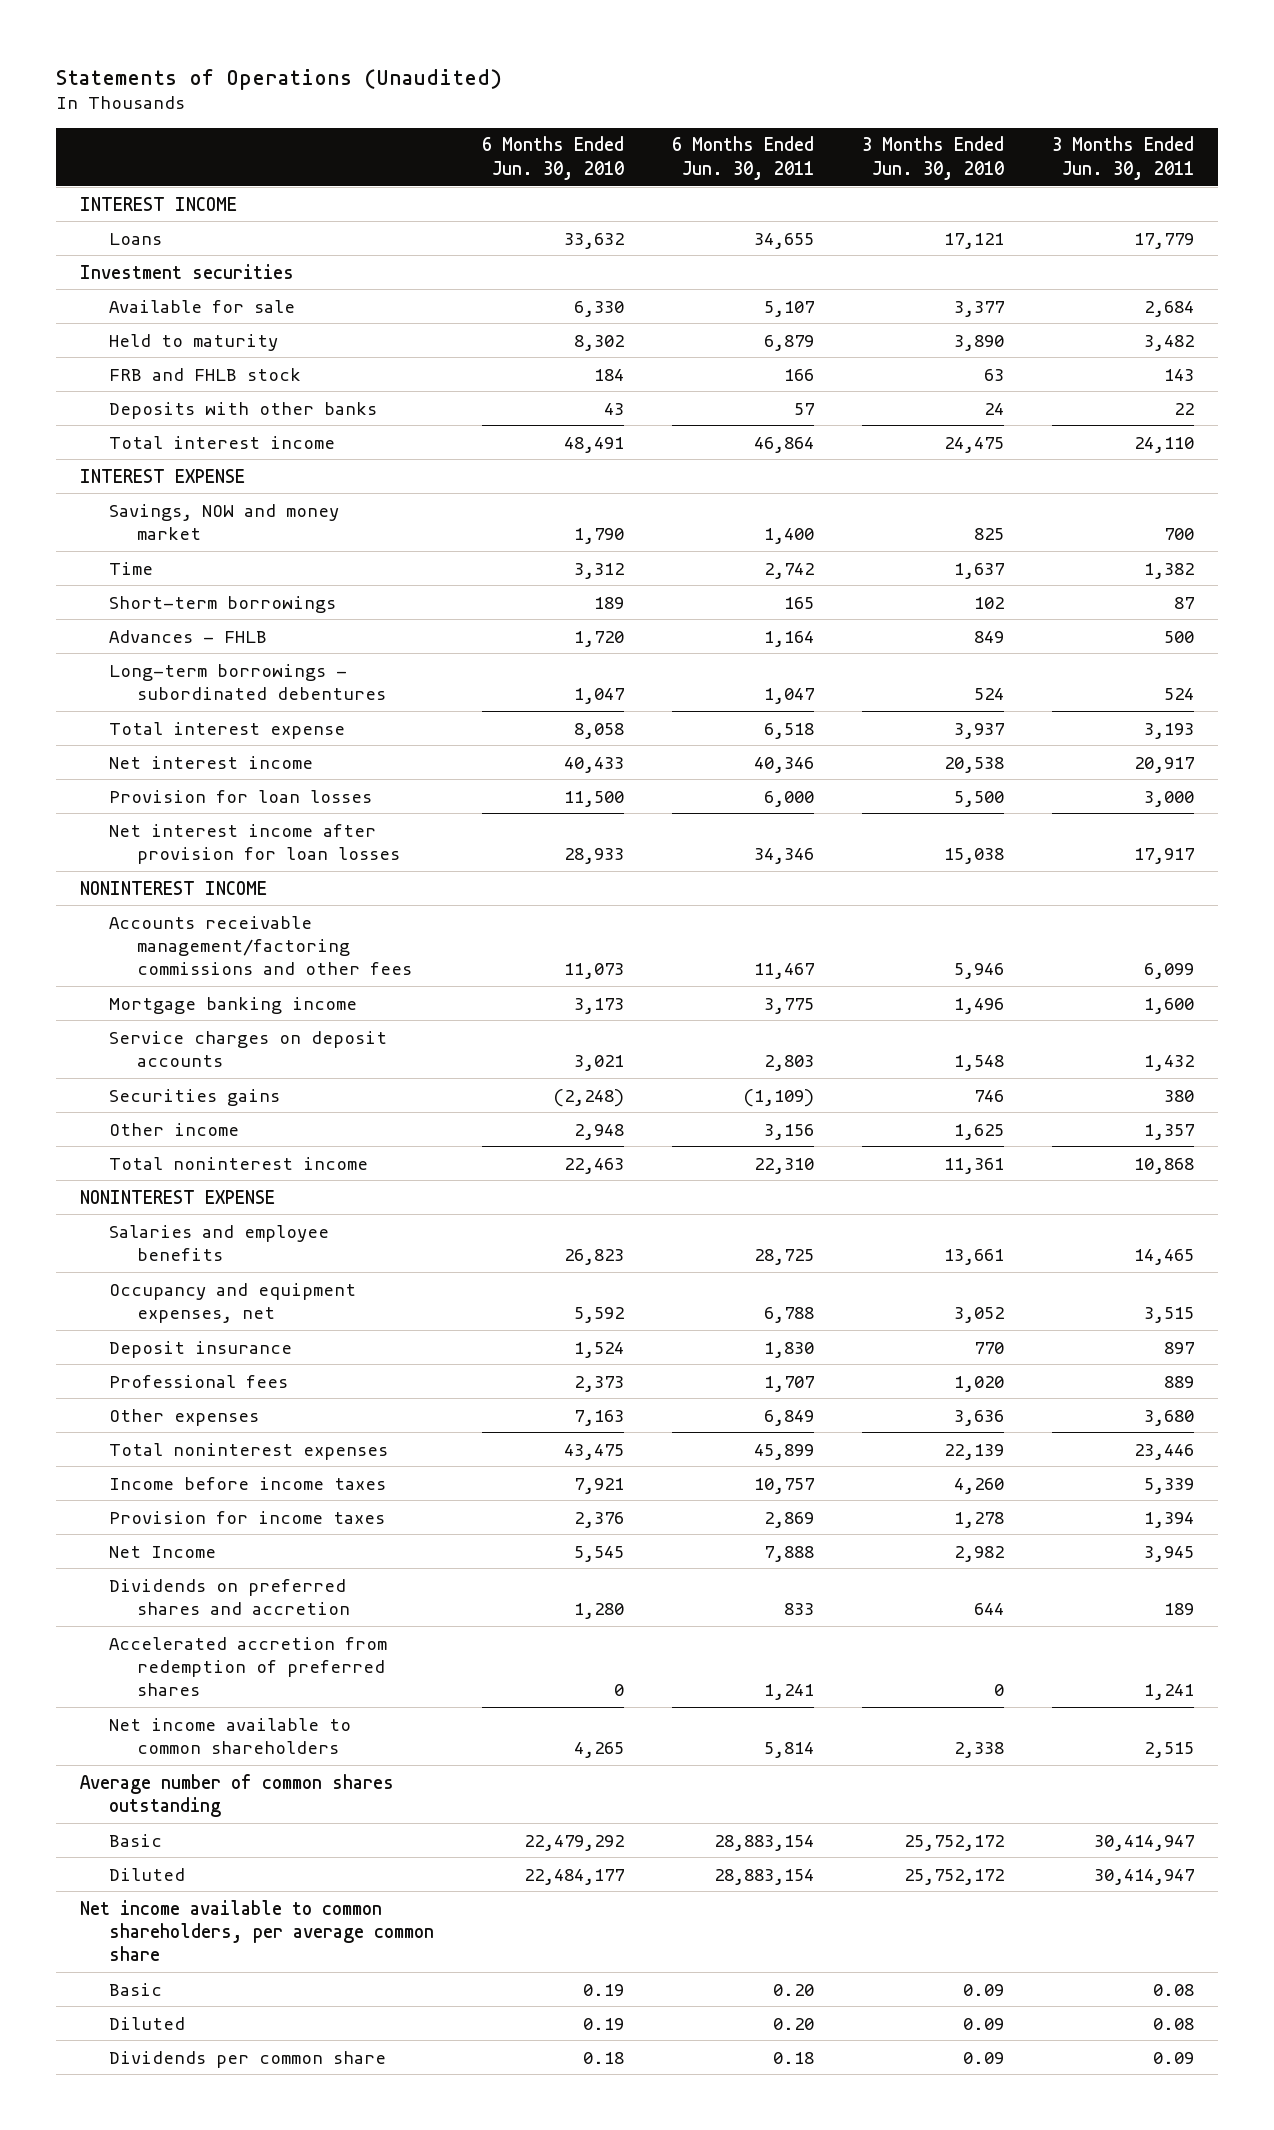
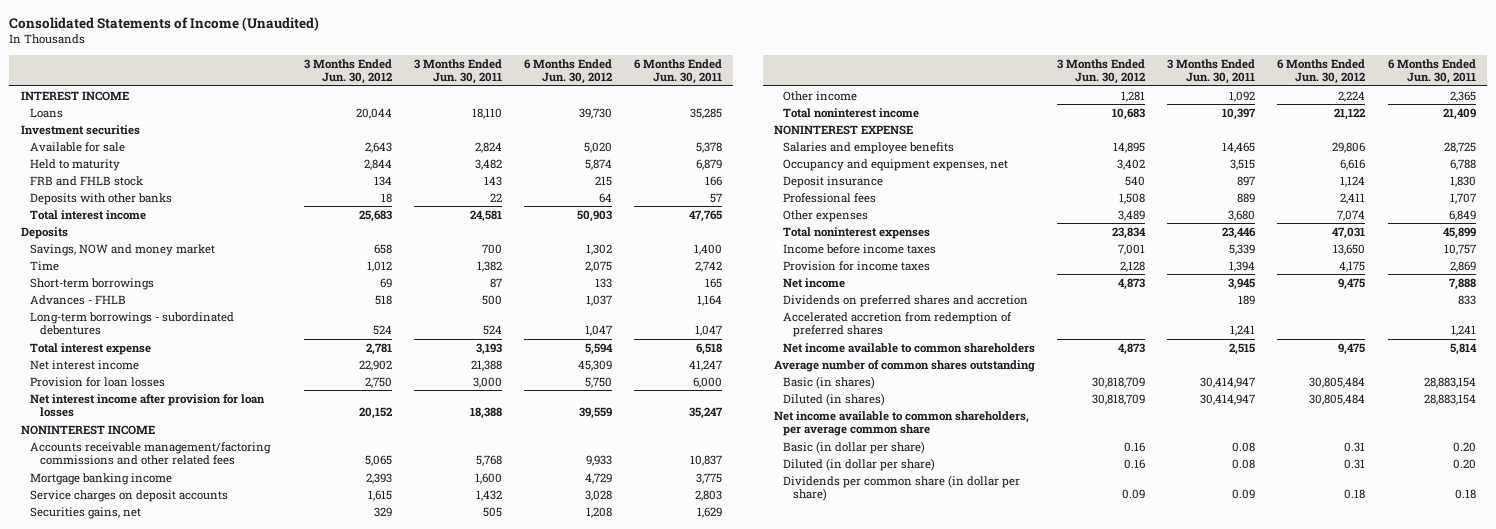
- Statements of Operations (Unaudited)
+ Consolidated Statements of Income (Unaudited)
- | 6 Months Ended Jun. 30, 2010 | 6 Months Ended Jun. 30, 2011 | 3 Months Ended Jun. 30, 2010 | 3 Months Ended Jun. 30, 2011
+ | 3 Months Ended Jun. 30, 2012 | 3 Months Ended Jun. 30, 2011 | 6 Months Ended Jun. 30, 2012 | 6 Months Ended Jun. 30, 2011
- Loans | 33,632 | 34,655 | 17,121 | 17,779
+ Loans | 20,044 | 18,110 | 39,730 | 35,285
- Available for sale | 6,330 | 5,107 | 3,377 | 2,684
+ Available for sale | 2,643 | 2,824 | 5,020 | 5,378
- Total interest income | 48,491 | 46,864 | 24,475 | 24,110
- INTEREST EXPENSE
+ Total interest income | 25,683 | 24,581 | 50,903 | 47,765
+ Deposits
- Net interest income | 40,433 | 40,346 | 20,538 | 20,917
+ Net interest income | 22,902 | 21,388 | 45,309 | 41,247
- Net interest income after provision for loan losses | 28,933 | 34,346 | 15,038 | 17,917
+ Net interest income after provision for loan losses | 20,152 | 18,388 | 39,559 | 35,247
- Accounts receivable management/factoring commissions and other fees | 11,073 | 11,467 | 5,946 | 6,099
+ Accounts receivable management/factoring commissions and other related fees | 5,065 | 5,768 | 9,933 | 10,837
- Securities gains | (2,248) | (1,109) | 746 | 380
- Other income | 2,948 | 3,156 | 1,625 | 1,357
- Total noninterest income | 22,463 | 22,310 | 11,361 | 10,868
+ Securities gains, net | 329 | 505 | 1,208 | 1,629
+ Other income | 1,281 | 1,092 | 2,224 | 2,365
+ Total noninterest income | 10,683 | 10,397 | 21,122 | 21,409
- Net Income | 5,545 | 7,888 | 2,982 | 3,945
+ Net income | 4,873 | 3,945 | 9,475 | 7,888
- Basic | 22,479,292 | 28,883,154 | 25,752,172 | 30,414,947
- Diluted | 22,484,177 | 28,883,154 | 25,752,172 | 30,414,947
+ Basic (in shares) | 30,818,709 | 30,414,947 | 30,805,484 | 28,883,154
+ Diluted (in shares) | 30,818,709 | 30,414,947 | 30,805,484 | 28,883,154
- Basic | 0.19 | 0.20 | 0.09 | 0.08
- Diluted | 0.19 | 0.20 | 0.09 | 0.08
- Dividends per common share | 0.18 | 0.18 | 0.09 | 0.09
+ Basic (in dollar per share) | 0.16 | 0.08 | 0.31 | 0.20
+ Diluted (in dollar per share) | 0.16 | 0.08 | 0.31 | 0.20
+ Dividends per common share (in dollar per share) | 0.09 | 0.09 | 0.18 | 0.18

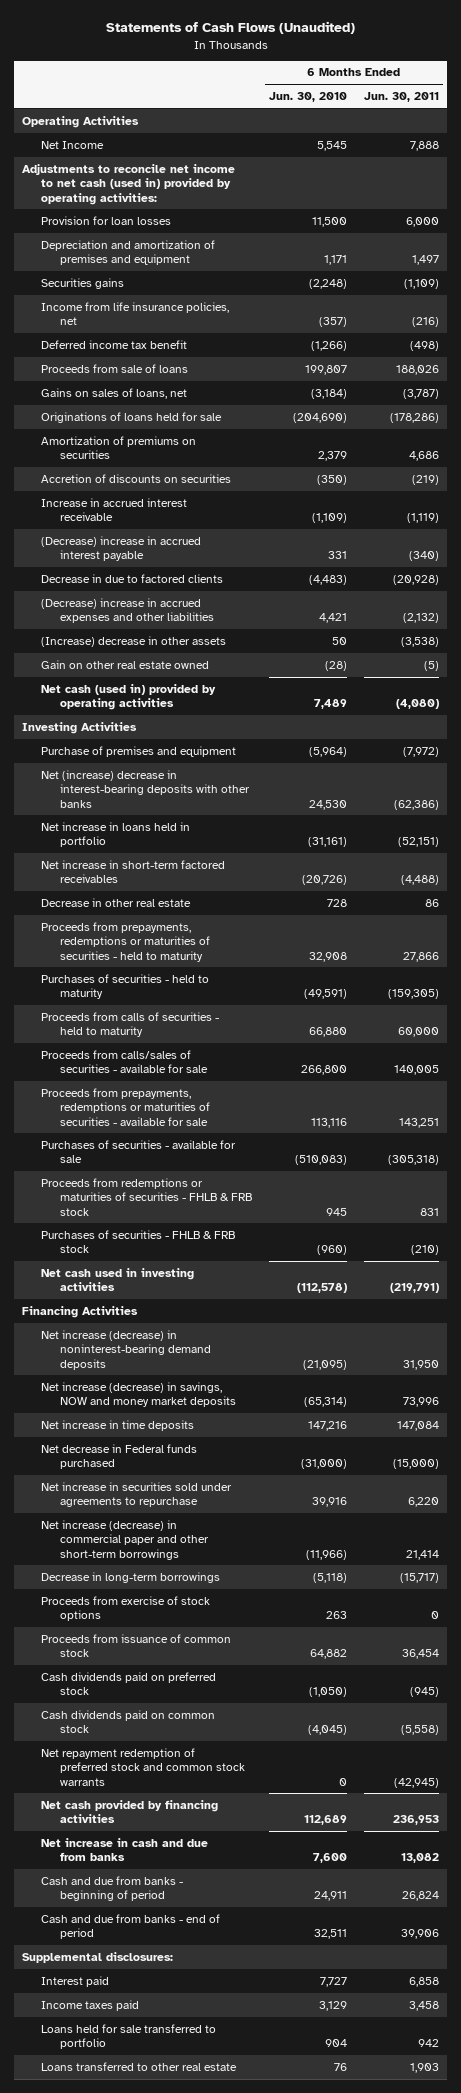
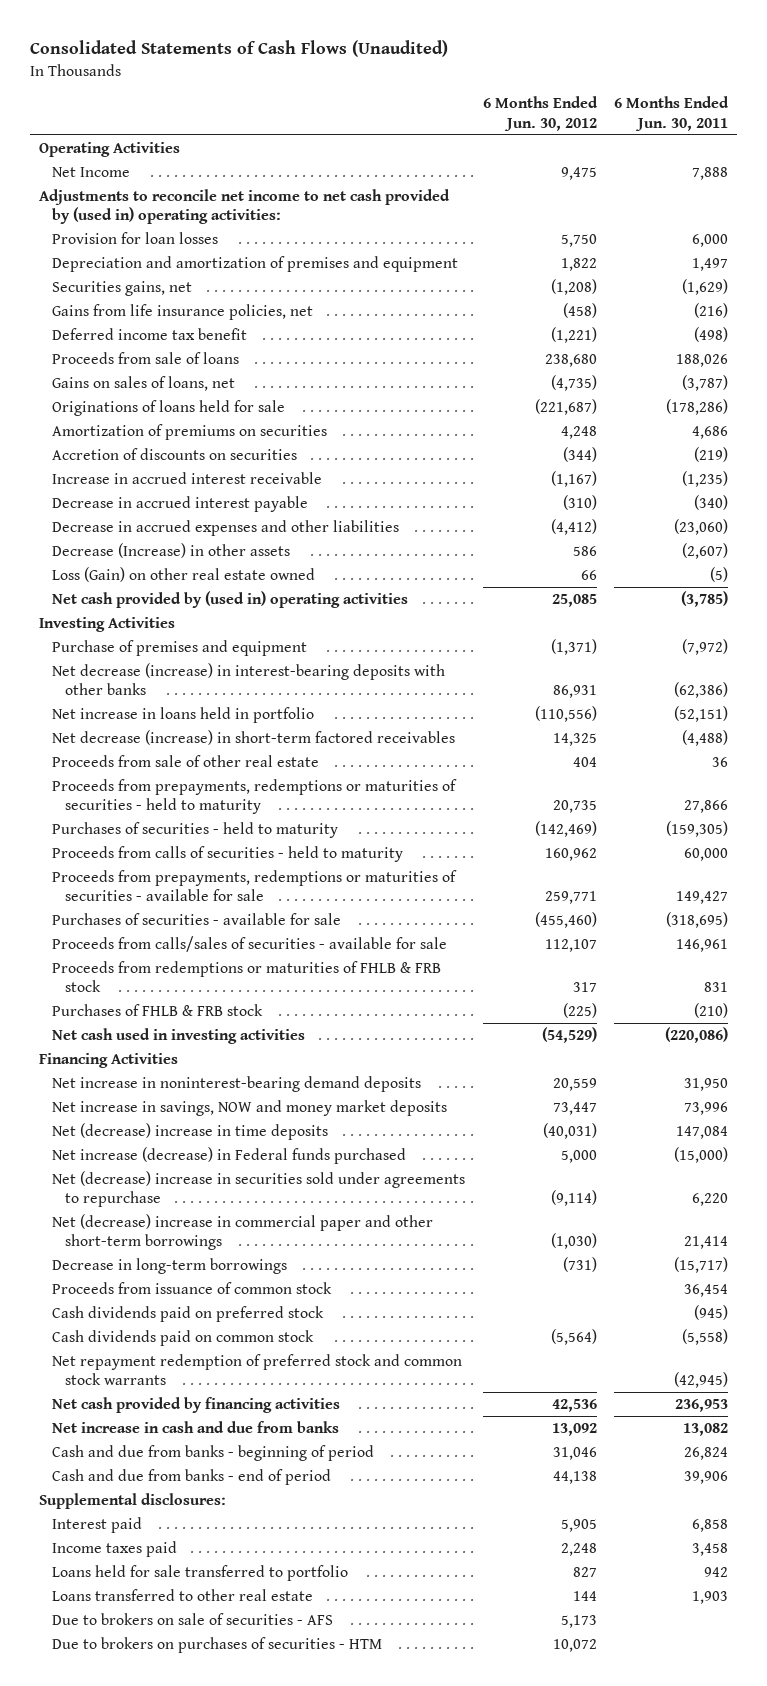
- Statements of Cash Flows (Unaudited)
+ Consolidated Statements of Cash Flows (Unaudited)
- | 6 Months Ended Jun. 30, 2010 | 6 Months Ended Jun. 30, 2011
+ | 6 Months Ended Jun. 30, 2012 | 6 Months Ended Jun. 30, 2011
- Adjustments to reconcile net income to net cash (used in) provided by operating activities:
+ Adjustments to reconcile net income to net cash provided by (used in) operating activities:
- Securities gains | (2,248) | (1,109)
- Income from life insurance policies, net | (357) | (216)
+ Securities gains, net | (1,208) | (1,629)
+ Gains from life insurance policies, net | (458) | (216)
- Increase in accrued interest receivable | (1,109) | (1,119)
- (Decrease) increase in accrued interest payable | 331 | (340)
- Decrease in due to factored clients | (4,483) | (20,928)
- (Decrease) increase in accrued expenses and other liabilities | 4,421 | (2,132)
- (Increase) decrease in other assets | 50 | (3,538)
- Gain on other real estate owned | (28) | (5)
- Net cash (used in) provided by operating activities | 7,489 | (4,080)
+ Increase in accrued interest receivable | (1,167) | (1,235)
+ Decrease in accrued interest payable | (310) | (340)
+ Decrease in accrued expenses and other liabilities | (4,412) | (23,060)
+ Decrease (Increase) in other assets | 586 | (2,607)
+ Loss (Gain) on other real estate owned | 66 | (5)
+ Net cash provided by (used in) operating activities | 25,085 | (3,785)
- Net (increase) decrease in interest-bearing deposits with other banks | 24,530 | (62,386)
+ Net decrease (increase) in interest-bearing deposits with other banks | 86,931 | (62,386)
- Net increase in short-term factored receivables | (20,726) | (4,488)
- Decrease in other real estate | 728 | 86
+ Net decrease (increase) in short-term factored receivables | 14,325 | (4,488)
+ Proceeds from sale of other real estate | 404 | 36
- Proceeds from calls/sales of securities - available for sale | 266,800 | 140,005
- Proceeds from prepayments, redemptions or maturities of securities - available for sale | 113,116 | 143,251
- Purchases of securities - available for sale | (510,083) | (305,318)
- Proceeds from redemptions or maturities of securities - FHLB & FRB stock | 945 | 831
- Purchases of securities - FHLB & FRB stock | (960) | (210)
- Net cash used in investing activities | (112,578) | (219,791)
+ Proceeds from prepayments, redemptions or maturities of securities - available for sale | 259,771 | 149,427
+ Purchases of securities - available for sale | (455,460) | (318,695)
+ Proceeds from calls/sales of securities - available for sale | 112,107 | 146,961
+ Proceeds from redemptions or maturities of FHLB & FRB stock | 317 | 831
+ Purchases of FHLB & FRB stock | (225) | (210)
+ Net cash used in investing activities | (54,529) | (220,086)
- Net increase (decrease) in noninterest-bearing demand deposits | (21,095) | 31,950
- Net increase (decrease) in savings, NOW and money market deposits | (65,314) | 73,996
- Net increase in time deposits | 147,216 | 147,084
- Net decrease in Federal funds purchased | (31,000) | (15,000)
- Net increase in securities sold under agreements to repurchase | 39,916 | 6,220
- Net increase (decrease) in commercial paper and other short-term borrowings | (11,966) | 21,414
+ Net increase in noninterest-bearing demand deposits | 20,559 | 31,950
+ Net increase in savings, NOW and money market deposits | 73,447 | 73,996
+ Net (decrease) increase in time deposits | (40,031) | 147,084
+ Net increase (decrease) in Federal funds purchased | 5,000 | (15,000)
+ Net (decrease) increase in securities sold under agreements to repurchase | (9,114) | 6,220
+ Net (decrease) increase in commercial paper and other short-term borrowings | (1,030) | 21,414
- Proceeds from exercise of stock options | 263 | 0
+ Due to brokers on sale of securities - AFS | 5,173 |
+ Due to brokers on purchases of securities - HTM | 10,072 |

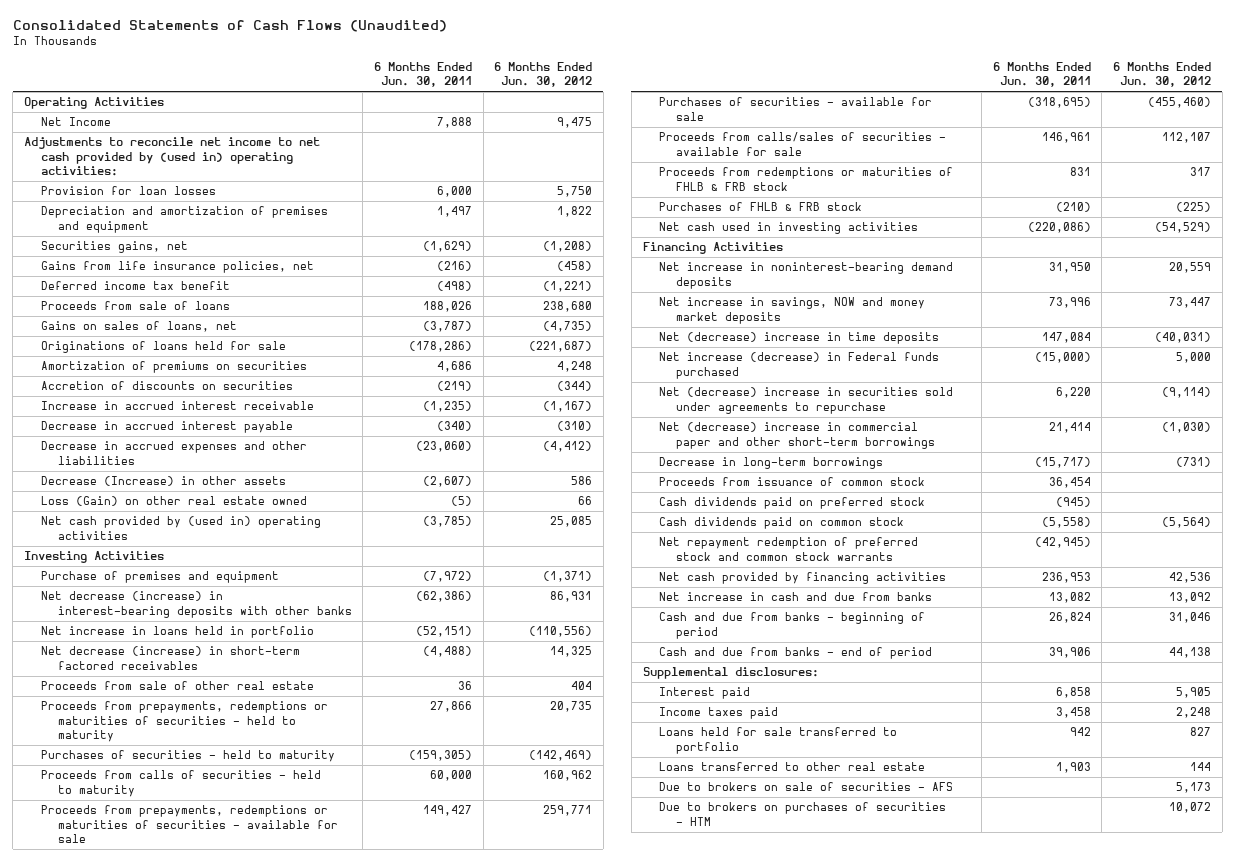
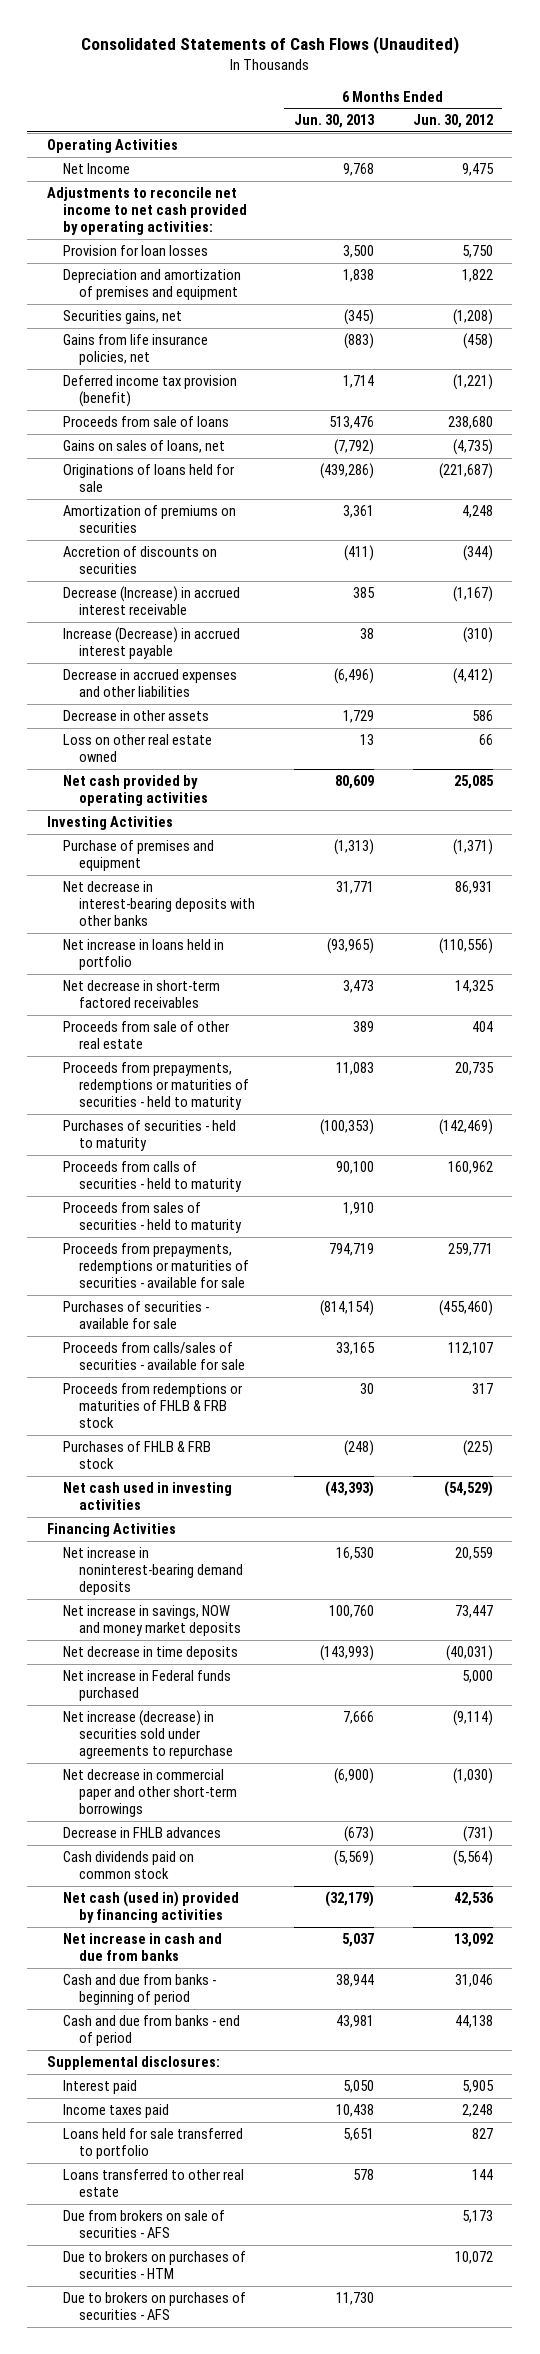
- | 6 Months Ended Jun. 30, 2011 | 6 Months Ended Jun. 30, 2012
+ | 6 Months Ended Jun. 30, 2013 | 6 Months Ended Jun. 30, 2012
- Adjustments to reconcile net income to net cash provided by (used in) operating activities:
+ Adjustments to reconcile net income to net cash provided by operating activities:
- Deferred income tax benefit | (498) | (1,221)
+ Deferred income tax provision (benefit) | 1,714 | (1,221)
- Increase in accrued interest receivable | (1,235) | (1,167)
- Decrease in accrued interest payable | (340) | (310)
+ Decrease (Increase) in accrued interest receivable | 385 | (1,167)
+ Increase (Decrease) in accrued interest payable | 38 | (310)
- Decrease (Increase) in other assets | (2,607) | 586
- Loss (Gain) on other real estate owned | (5) | 66
- Net cash provided by (used in) operating activities | (3,785) | 25,085
+ Decrease in other assets | 1,729 | 586
+ Loss on other real estate owned | 13 | 66
+ Net cash provided by operating activities | 80,609 | 25,085
- Net decrease (increase) in interest-bearing deposits with other banks | (62,386) | 86,931
+ Net decrease in interest-bearing deposits with other banks | 31,771 | 86,931
- Net decrease (increase) in short-term factored receivables | (4,488) | 14,325
+ Net decrease in short-term factored receivables | 3,473 | 14,325
+ Proceeds from sales of securities - held to maturity | 1,910 |
- Net (decrease) increase in time deposits | 147,084 | (40,031)
- Net increase (decrease) in Federal funds purchased | (15,000) | 5,000
- Net (decrease) increase in securities sold under agreements to repurchase | 6,220 | (9,114)
- Net (decrease) increase in commercial paper and other short-term borrowings | 21,414 | (1,030)
- Decrease in long-term borrowings | (15,717) | (731)
- Proceeds from issuance of common stock | 36,454 |
- Cash dividends paid on preferred stock | (945) |
+ Net decrease in time deposits | (143,993) | (40,031)
+ Net increase in Federal funds purchased | | 5,000
+ Net increase (decrease) in securities sold under agreements to repurchase | 7,666 | (9,114)
+ Net decrease in commercial paper and other short-term borrowings | (6,900) | (1,030)
+ Decrease in FHLB advances | (673) | (731)
- Net repayment redemption of preferred stock and common stock warrants | (42,945) |
- Net cash provided by financing activities | 236,953 | 42,536
+ Net cash (used in) provided by financing activities | (32,179) | 42,536
- Due to brokers on sale of securities - AFS | | 5,173
+ Due from brokers on sale of securities - AFS | | 5,173
+ Due to brokers on purchases of securities - AFS | 11,730 |

